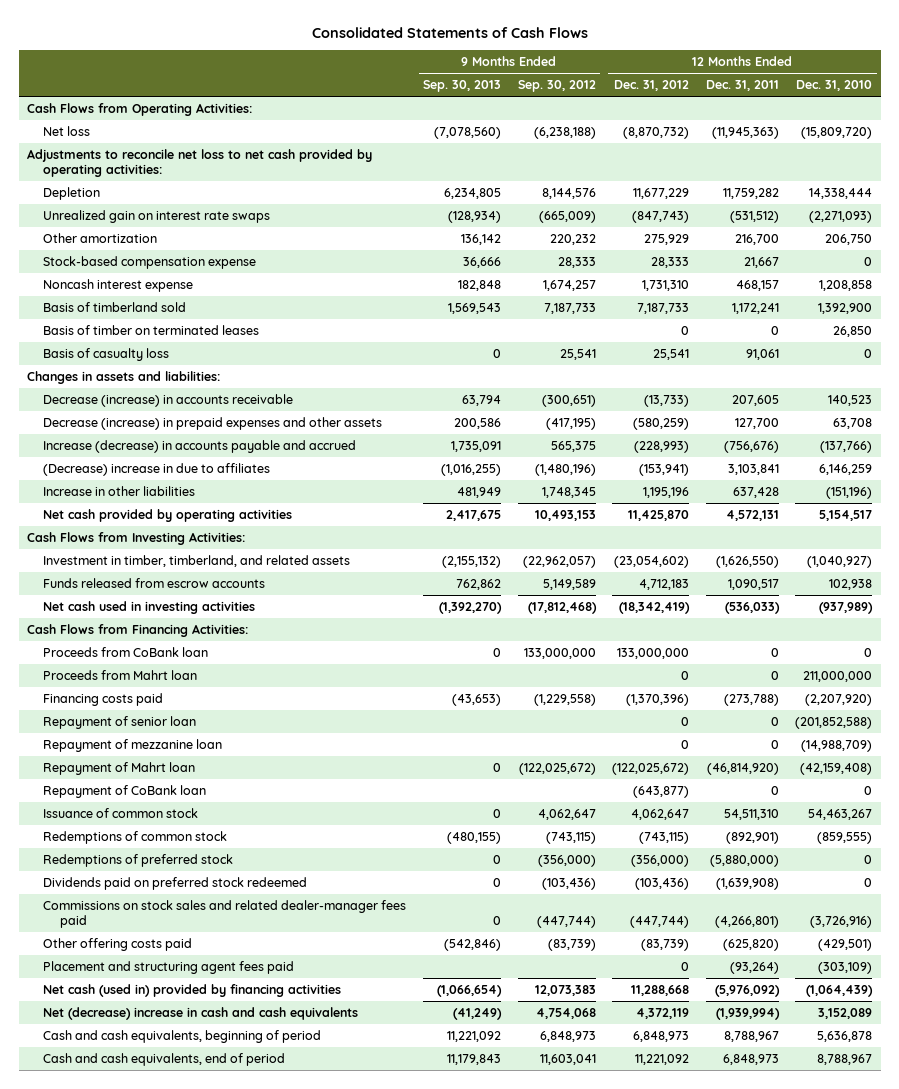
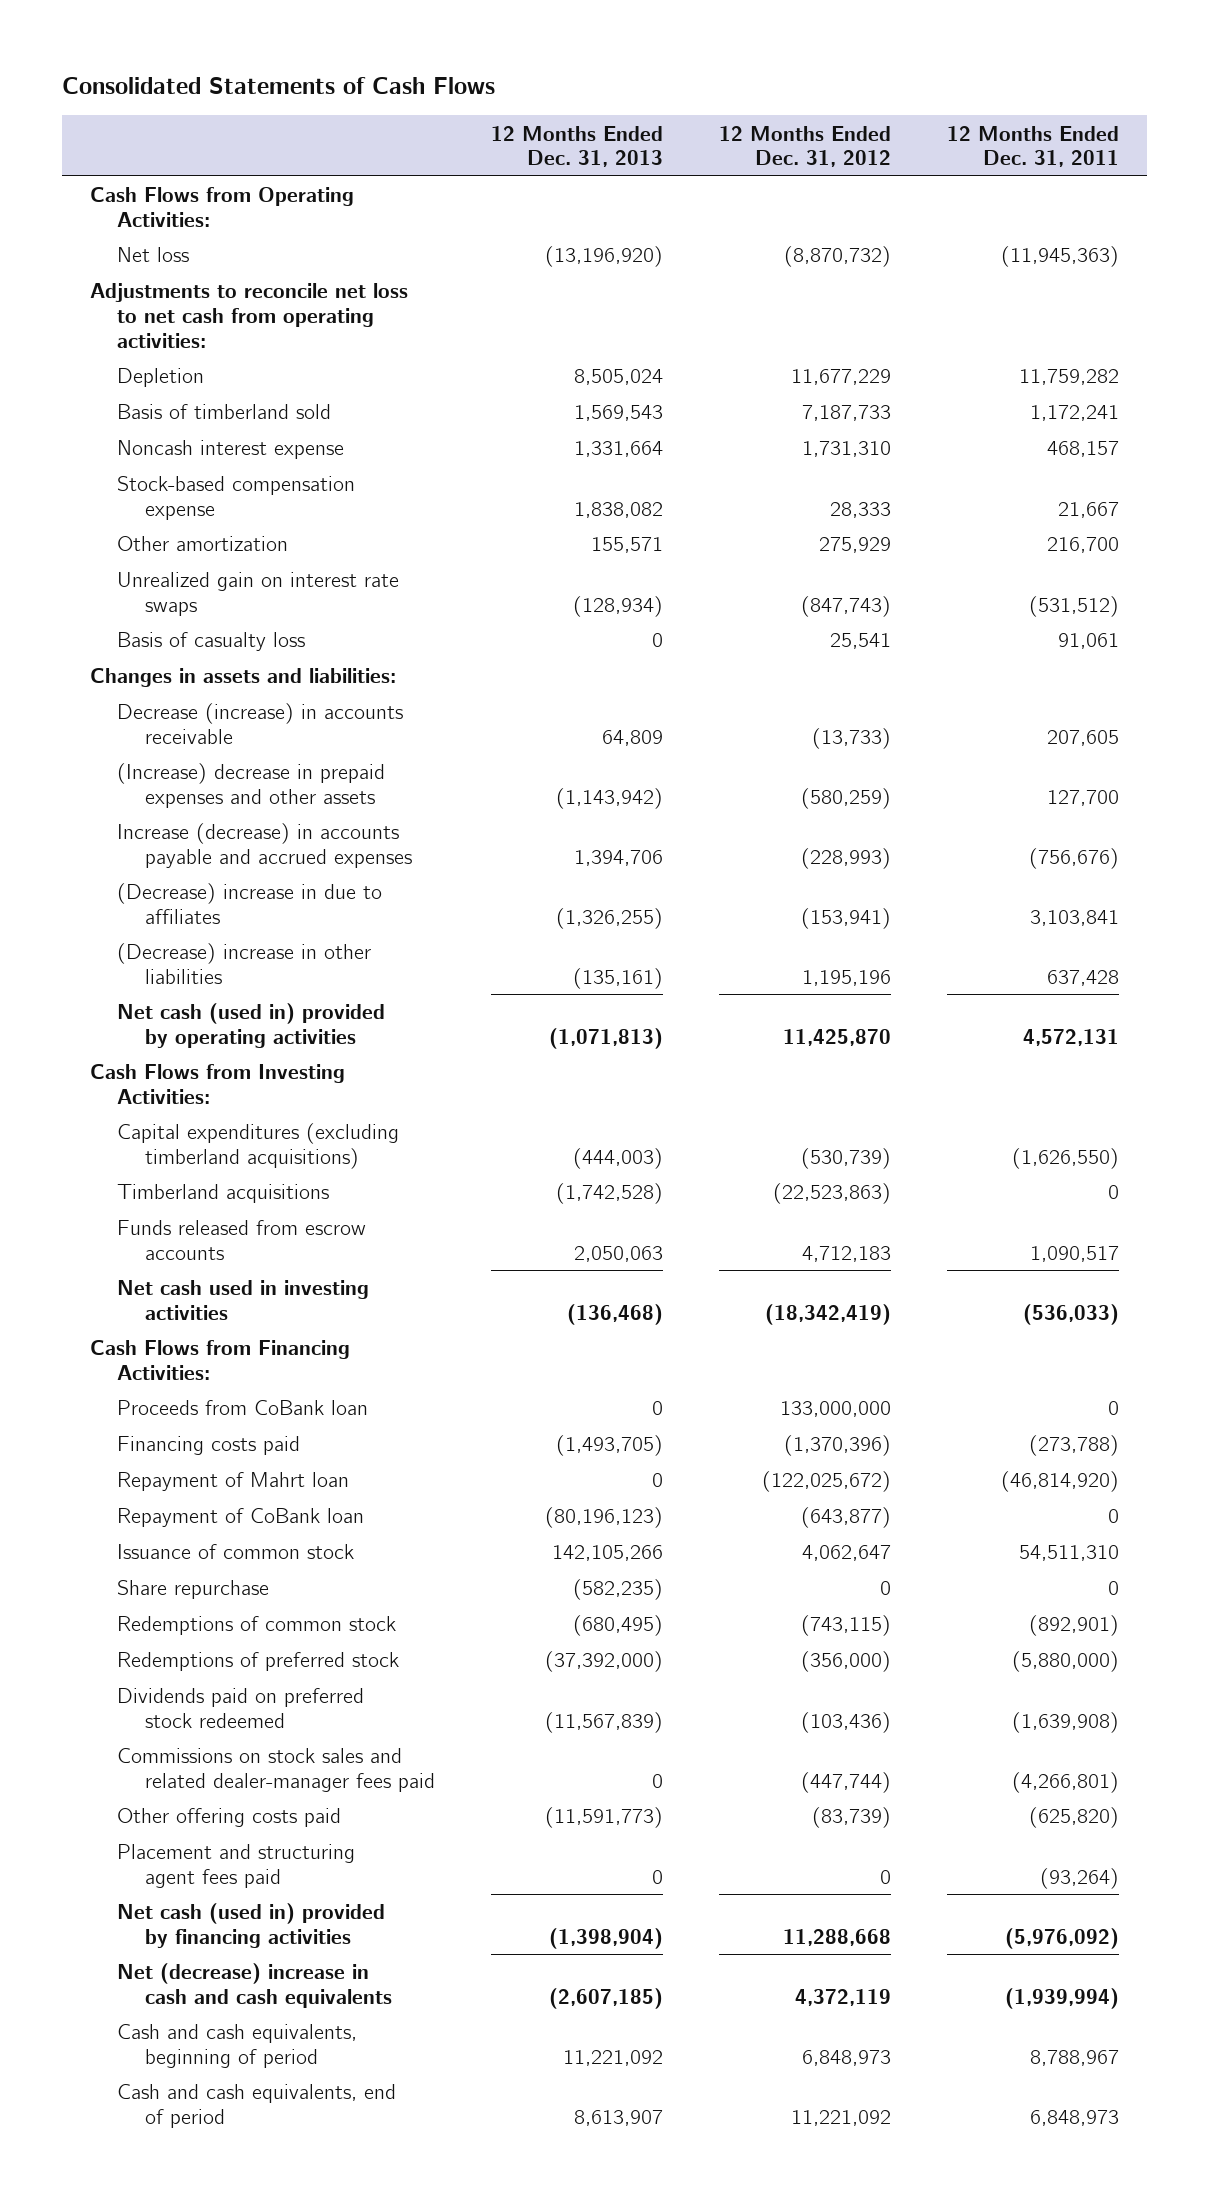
- | 9 Months Ended Sep. 30, 2013 | 9 Months Ended Sep. 30, 2012 | 12 Months Ended Dec. 31, 2012 | 12 Months Ended Dec. 31, 2011 | 12 Months Ended Dec. 31, 2010
+ | 12 Months Ended Dec. 31, 2013 | 12 Months Ended Dec. 31, 2012 | 12 Months Ended Dec. 31, 2011
- Adjustments to reconcile net loss to net cash provided by operating activities:
+ Adjustments to reconcile net loss to net cash from operating activities:
- Basis of timber on terminated leases | | | 0 | 0 | 26,850
moved down: Noncash interest expense | 1,331,664 | 1,731,310 | 468,157
moved down: Stock-based compensation expense | 1,838,082 | 28,333 | 21,667
moved down: Other amortization | 155,571 | 275,929 | 216,700
moved down: Unrealized gain on interest rate swaps | (128,934) | (847,743) | (531,512)
- Decrease (increase) in prepaid expenses and other assets | 200,586 | (417,195) | (580,259) | 127,700 | 63,708
- Increase (decrease) in accounts payable and accrued | 1,735,091 | 565,375 | (228,993) | (756,676) | (137,766)
+ (Increase) decrease in prepaid expenses and other assets | (1,143,942) | (580,259) | 127,700
+ Increase (decrease) in accounts payable and accrued expenses | 1,394,706 | (228,993) | (756,676)
- Increase in other liabilities | 481,949 | 1,748,345 | 1,195,196 | 637,428 | (151,196)
- Net cash provided by operating activities | 2,417,675 | 10,493,153 | 11,425,870 | 4,572,131 | 5,154,517
+ (Decrease) increase in other liabilities | (135,161) | 1,195,196 | 637,428
+ Net cash (used in) provided by operating activities | (1,071,813) | 11,425,870 | 4,572,131
- Investment in timber, timberland, and related assets | (2,155,132) | (22,962,057) | (23,054,602) | (1,626,550) | (1,040,927)
+ Capital expenditures (excluding timberland acquisitions) | (444,003) | (530,739) | (1,626,550)
+ Timberland acquisitions | (1,742,528) | (22,523,863) | 0
- Proceeds from Mahrt loan | | | 0 | 0 | 211,000,000
- Repayment of senior loan | | | 0 | 0 | (201,852,588)
- Repayment of mezzanine loan | | | 0 | 0 | (14,988,709)
+ Share repurchase | (582,235) | 0 | 0

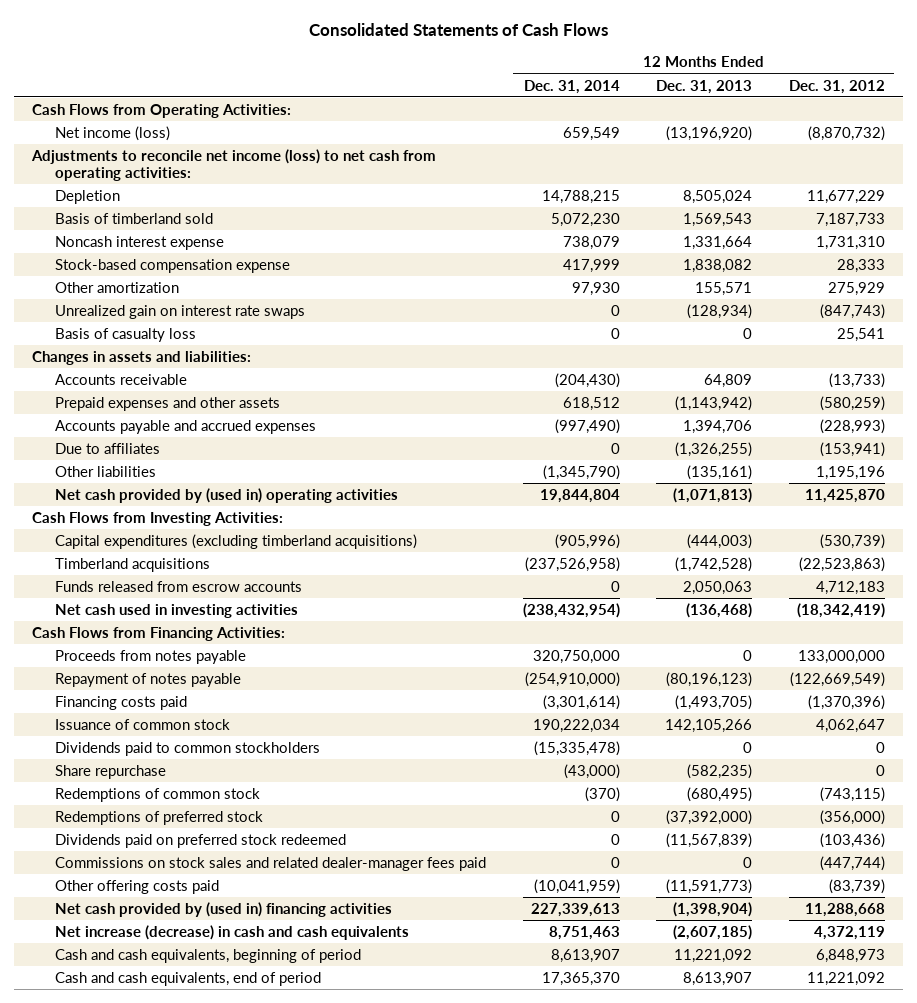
- | 12 Months Ended Dec. 31, 2013 | 12 Months Ended Dec. 31, 2012 | 12 Months Ended Dec. 31, 2011
+ | 12 Months Ended Dec. 31, 2014 | 12 Months Ended Dec. 31, 2013 | 12 Months Ended Dec. 31, 2012
- Net loss | (13,196,920) | (8,870,732) | (11,945,363)
- Adjustments to reconcile net loss to net cash from operating activities:
+ Net income (loss) | 659,549 | (13,196,920) | (8,870,732)
+ Adjustments to reconcile net income (loss) to net cash from operating activities:
- Decrease (increase) in accounts receivable | 64,809 | (13,733) | 207,605
- (Increase) decrease in prepaid expenses and other assets | (1,143,942) | (580,259) | 127,700
- Increase (decrease) in accounts payable and accrued expenses | 1,394,706 | (228,993) | (756,676)
- (Decrease) increase in due to affiliates | (1,326,255) | (153,941) | 3,103,841
- (Decrease) increase in other liabilities | (135,161) | 1,195,196 | 637,428
- Net cash (used in) provided by operating activities | (1,071,813) | 11,425,870 | 4,572,131
+ Accounts receivable | (204,430) | 64,809 | (13,733)
+ Prepaid expenses and other assets | 618,512 | (1,143,942) | (580,259)
+ Accounts payable and accrued expenses | (997,490) | 1,394,706 | (228,993)
+ Due to affiliates | 0 | (1,326,255) | (153,941)
+ Other liabilities | (1,345,790) | (135,161) | 1,195,196
+ Net cash provided by (used in) operating activities | 19,844,804 | (1,071,813) | 11,425,870
- Proceeds from CoBank loan | 0 | 133,000,000 | 0
+ Proceeds from notes payable | 320,750,000 | 0 | 133,000,000
+ Repayment of notes payable | (254,910,000) | (80,196,123) | (122,669,549)
- Repayment of Mahrt loan | 0 | (122,025,672) | (46,814,920)
- Repayment of CoBank loan | (80,196,123) | (643,877) | 0
+ Dividends paid to common stockholders | (15,335,478) | 0 | 0
- Placement and structuring agent fees paid | 0 | 0 | (93,264)
- Net cash (used in) provided by financing activities | (1,398,904) | 11,288,668 | (5,976,092)
- Net (decrease) increase in cash and cash equivalents | (2,607,185) | 4,372,119 | (1,939,994)
+ Net cash provided by (used in) financing activities | 227,339,613 | (1,398,904) | 11,288,668
+ Net increase (decrease) in cash and cash equivalents | 8,751,463 | (2,607,185) | 4,372,119

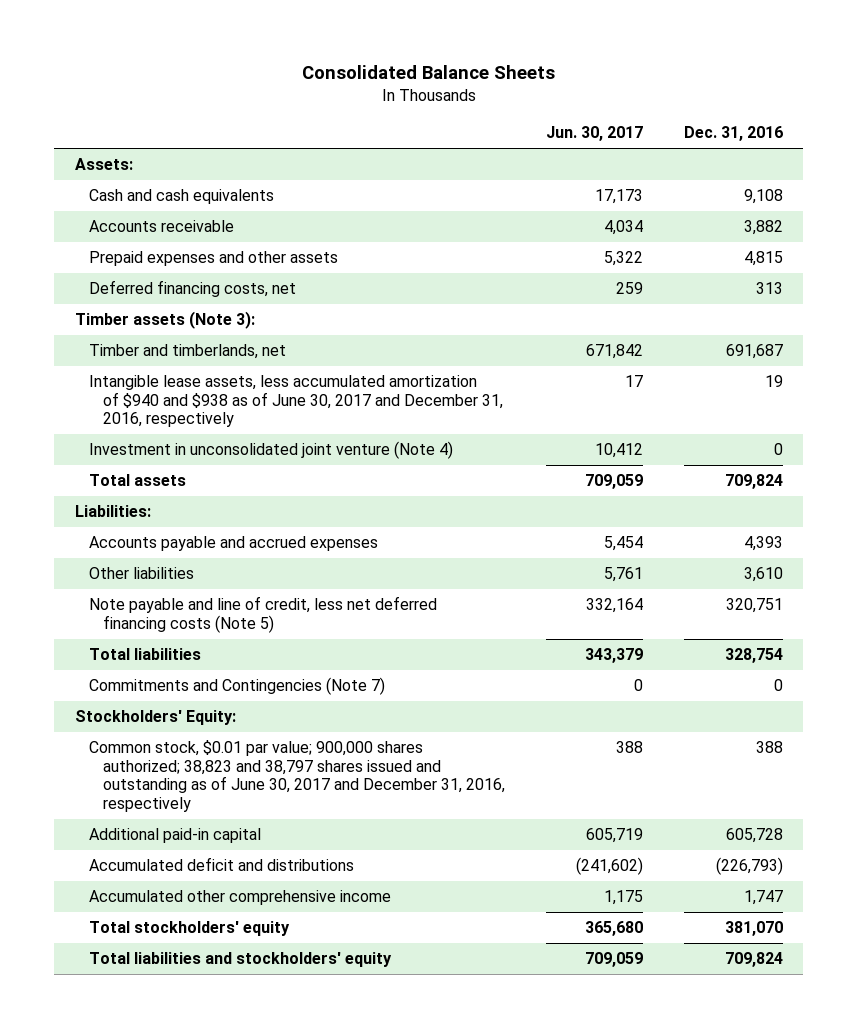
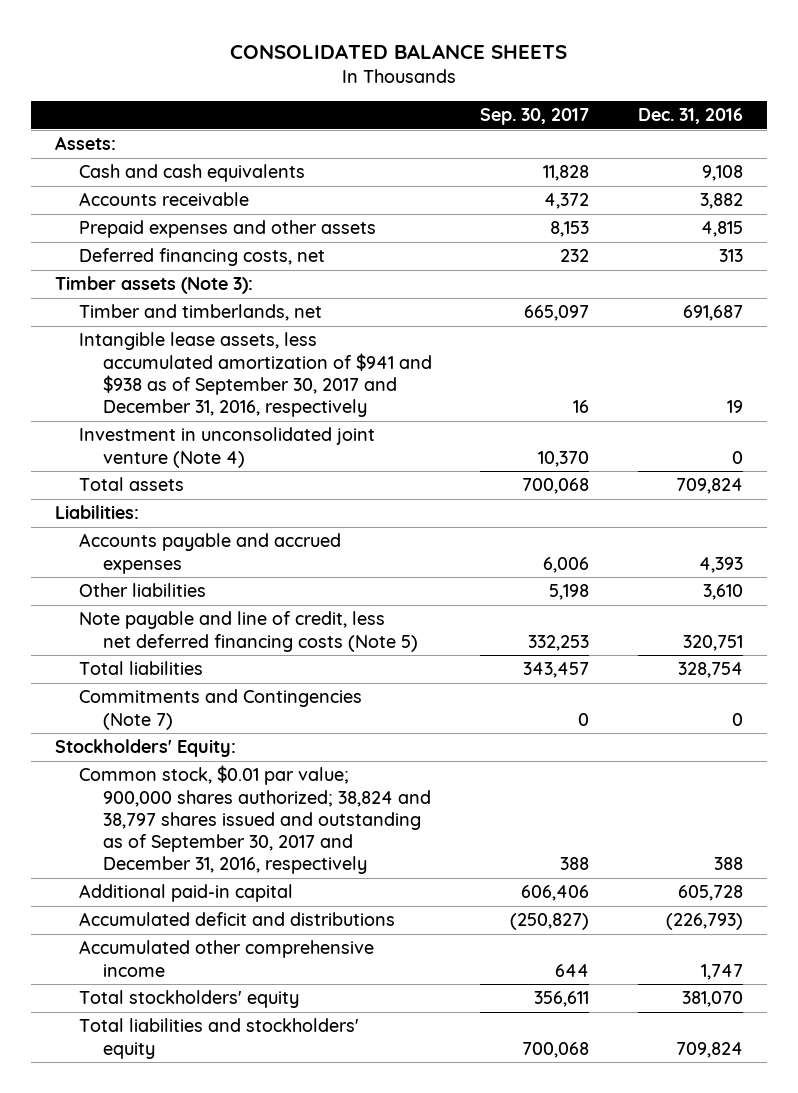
- Consolidated Balance Sheets
+ CONSOLIDATED BALANCE SHEETS
- | Jun. 30, 2017 | Dec. 31, 2016
+ | Sep. 30, 2017 | Dec. 31, 2016
- Intangible lease assets, less accumulated amortization of $940 and $938 as of June 30, 2017 and December 31, 2016, respectively | 17 | 19
+ Intangible lease assets, less accumulated amortization of $941 and $938 as of September 30, 2017 and December 31, 2016, respectively | 16 | 19
- Common stock, $0.01 par value; 900,000 shares authorized; 38,823 and 38,797 shares issued and outstanding as of June 30, 2017 and December 31, 2016, respectively | 388 | 388
+ Common stock, $0.01 par value; 900,000 shares authorized; 38,824 and 38,797 shares issued and outstanding as of September 30, 2017 and December 31, 2016, respectively | 388 | 388

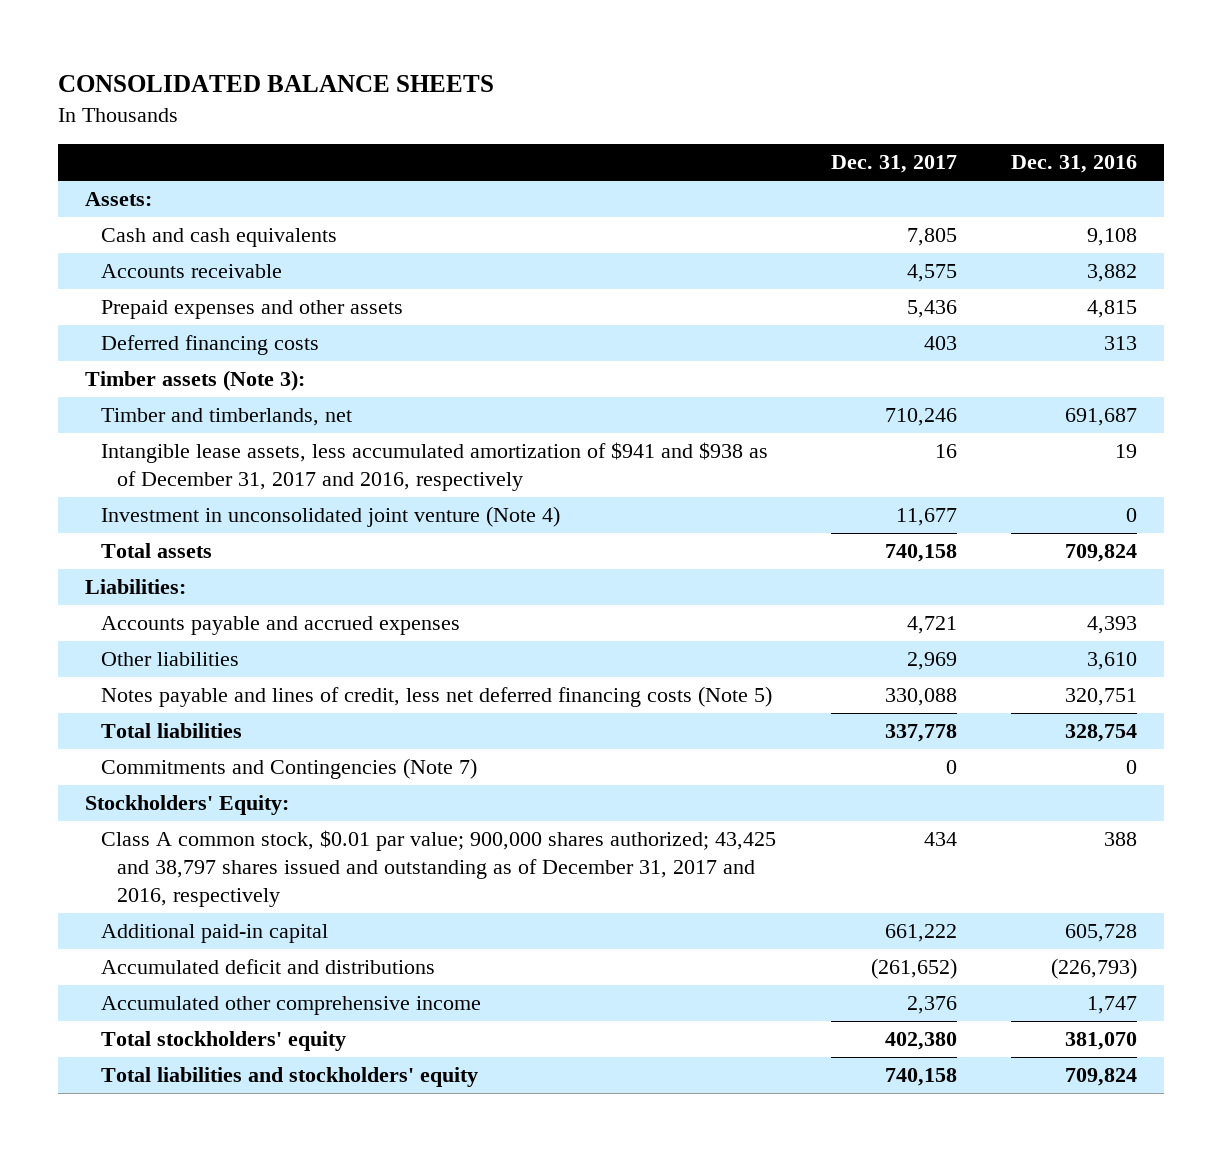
- | Sep. 30, 2017 | Dec. 31, 2016
+ | Dec. 31, 2017 | Dec. 31, 2016
- Deferred financing costs, net | 232 | 313
+ Deferred financing costs | 403 | 313
- Intangible lease assets, less accumulated amortization of $941 and $938 as of September 30, 2017 and December 31, 2016, respectively | 16 | 19
+ Intangible lease assets, less accumulated amortization of $941 and $938 as of December 31, 2017 and 2016, respectively | 16 | 19
- Note payable and line of credit, less net deferred financing costs (Note 5) | 332,253 | 320,751
+ Notes payable and lines of credit, less net deferred financing costs (Note 5) | 330,088 | 320,751
- Common stock, $0.01 par value; 900,000 shares authorized; 38,824 and 38,797 shares issued and outstanding as of September 30, 2017 and December 31, 2016, respectively | 388 | 388
+ Class A common stock, $0.01 par value; 900,000 shares authorized; 43,425 and 38,797 shares issued and outstanding as of December 31, 2017 and 2016, respectively | 434 | 388

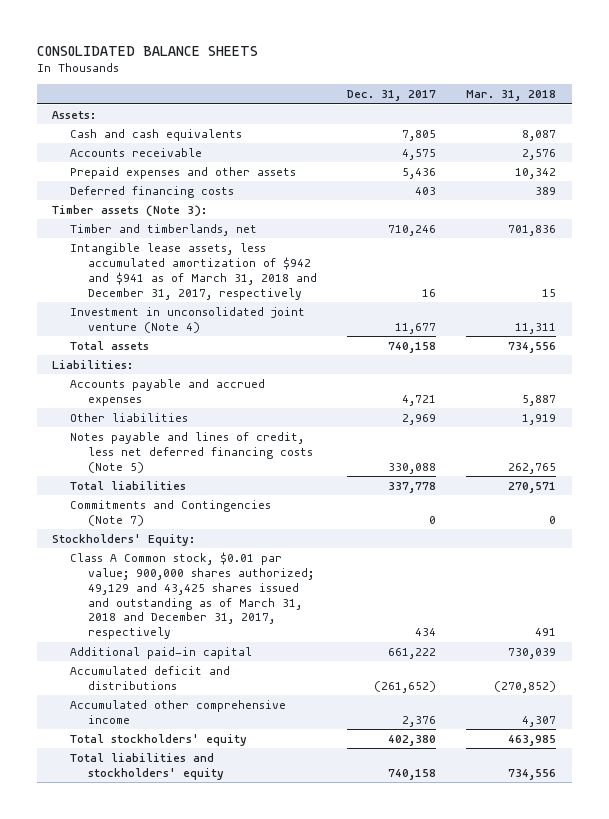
- | Dec. 31, 2017 | Dec. 31, 2016
+ | Dec. 31, 2017 | Mar. 31, 2018
- Intangible lease assets, less accumulated amortization of $941 and $938 as of December 31, 2017 and 2016, respectively | 16 | 19
+ Intangible lease assets, less accumulated amortization of $942 and $941 as of March 31, 2018 and December 31, 2017, respectively | 16 | 15
- Class A common stock, $0.01 par value; 900,000 shares authorized; 43,425 and 38,797 shares issued and outstanding as of December 31, 2017 and 2016, respectively | 434 | 388
+ Class A Common stock, $0.01 par value; 900,000 shares authorized; 49,129 and 43,425 shares issued and outstanding as of March 31, 2018 and December 31, 2017, respectively | 434 | 491

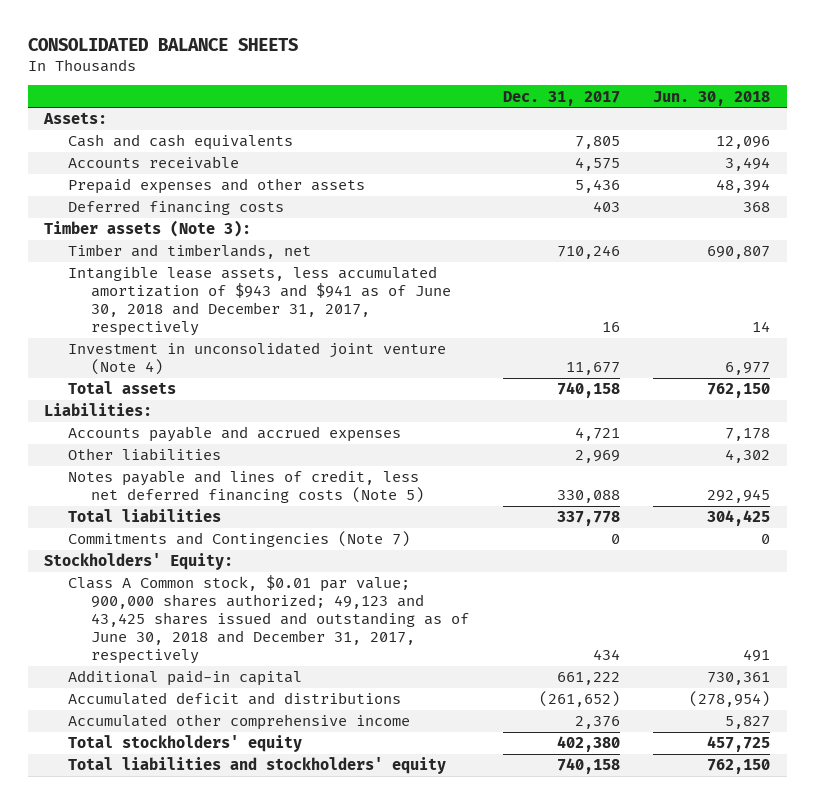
- | Dec. 31, 2017 | Mar. 31, 2018
+ | Dec. 31, 2017 | Jun. 30, 2018
- Intangible lease assets, less accumulated amortization of $942 and $941 as of March 31, 2018 and December 31, 2017, respectively | 16 | 15
+ Intangible lease assets, less accumulated amortization of $943 and $941 as of June 30, 2018 and December 31, 2017, respectively | 16 | 14
- Class A Common stock, $0.01 par value; 900,000 shares authorized; 49,129 and 43,425 shares issued and outstanding as of March 31, 2018 and December 31, 2017, respectively | 434 | 491
+ Class A Common stock, $0.01 par value; 900,000 shares authorized; 49,123 and 43,425 shares issued and outstanding as of June 30, 2018 and December 31, 2017, respectively | 434 | 491

